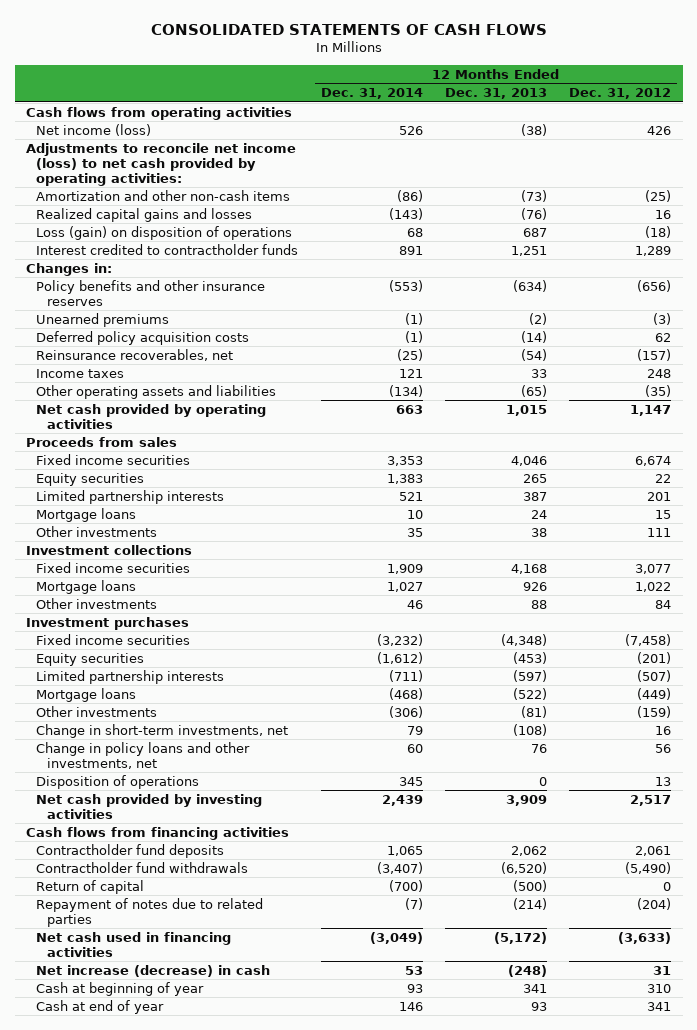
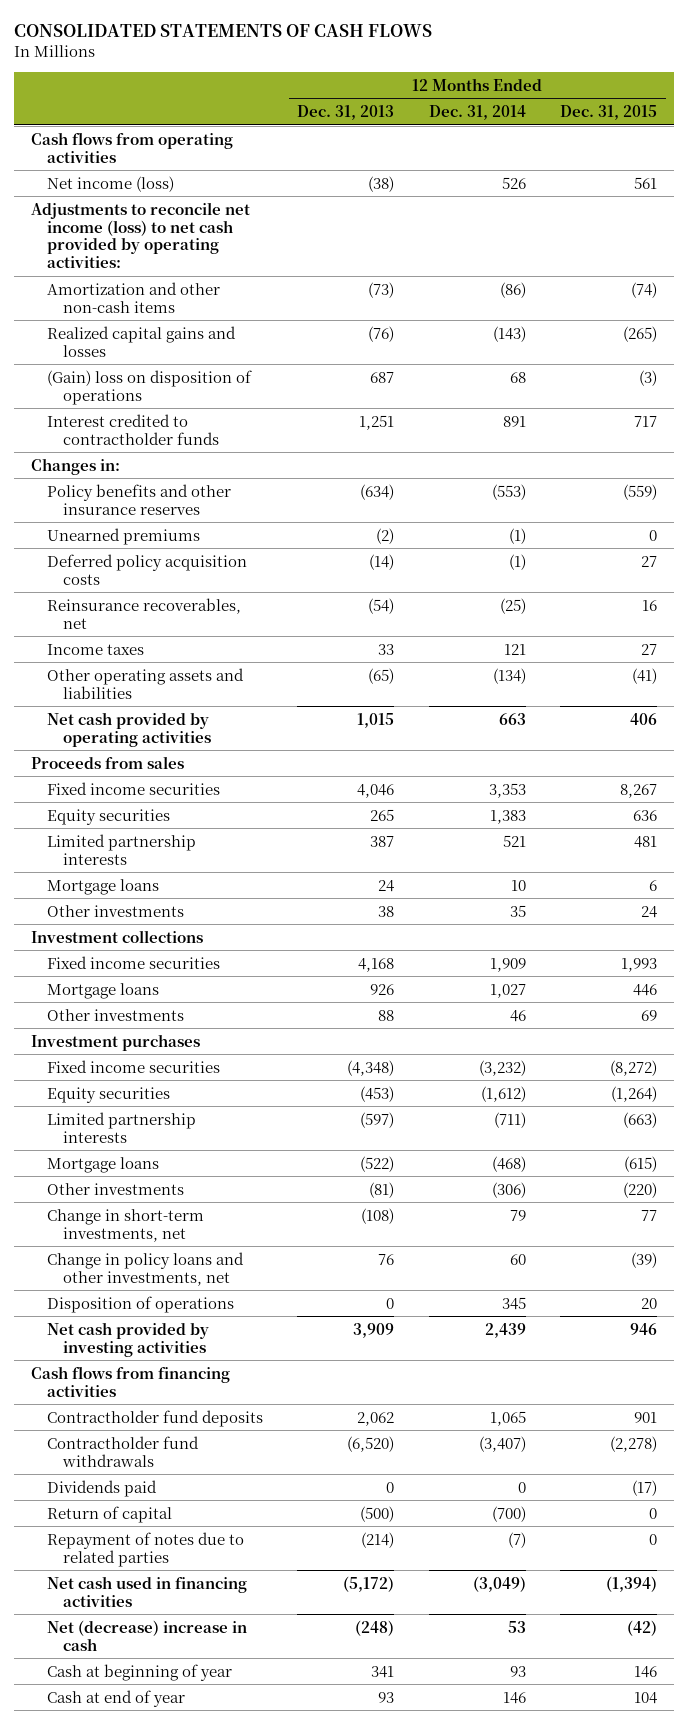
- | 12 Months Ended Dec. 31, 2014 | 12 Months Ended Dec. 31, 2013 | 12 Months Ended Dec. 31, 2012
+ | 12 Months Ended Dec. 31, 2013 | 12 Months Ended Dec. 31, 2014 | 12 Months Ended Dec. 31, 2015
- Loss (gain) on disposition of operations | 68 | 687 | (18)
+ (Gain) loss on disposition of operations | 687 | 68 | (3)
+ Dividends paid | 0 | 0 | (17)
- Net increase (decrease) in cash | 53 | (248) | 31
+ Net (decrease) increase in cash | (248) | 53 | (42)

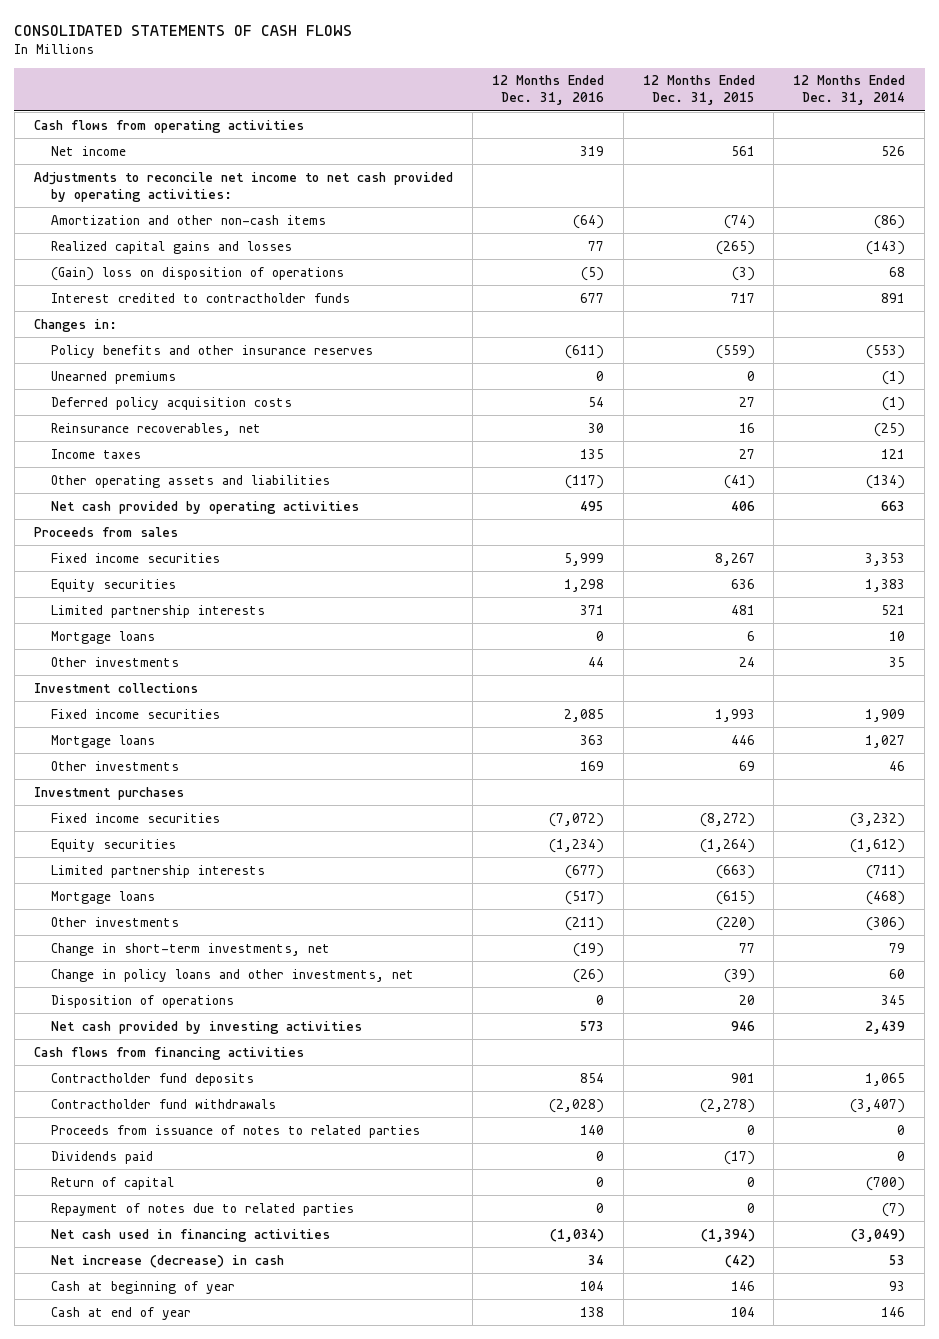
- | 12 Months Ended Dec. 31, 2013 | 12 Months Ended Dec. 31, 2014 | 12 Months Ended Dec. 31, 2015
+ | 12 Months Ended Dec. 31, 2016 | 12 Months Ended Dec. 31, 2015 | 12 Months Ended Dec. 31, 2014
- Net income (loss) | (38) | 526 | 561
- Adjustments to reconcile net income (loss) to net cash provided by operating activities:
+ Net income | 319 | 561 | 526
+ Adjustments to reconcile net income to net cash provided by operating activities:
+ Proceeds from issuance of notes to related parties | 140 | 0 | 0
- Net (decrease) increase in cash | (248) | 53 | (42)
+ Net increase (decrease) in cash | 34 | (42) | 53

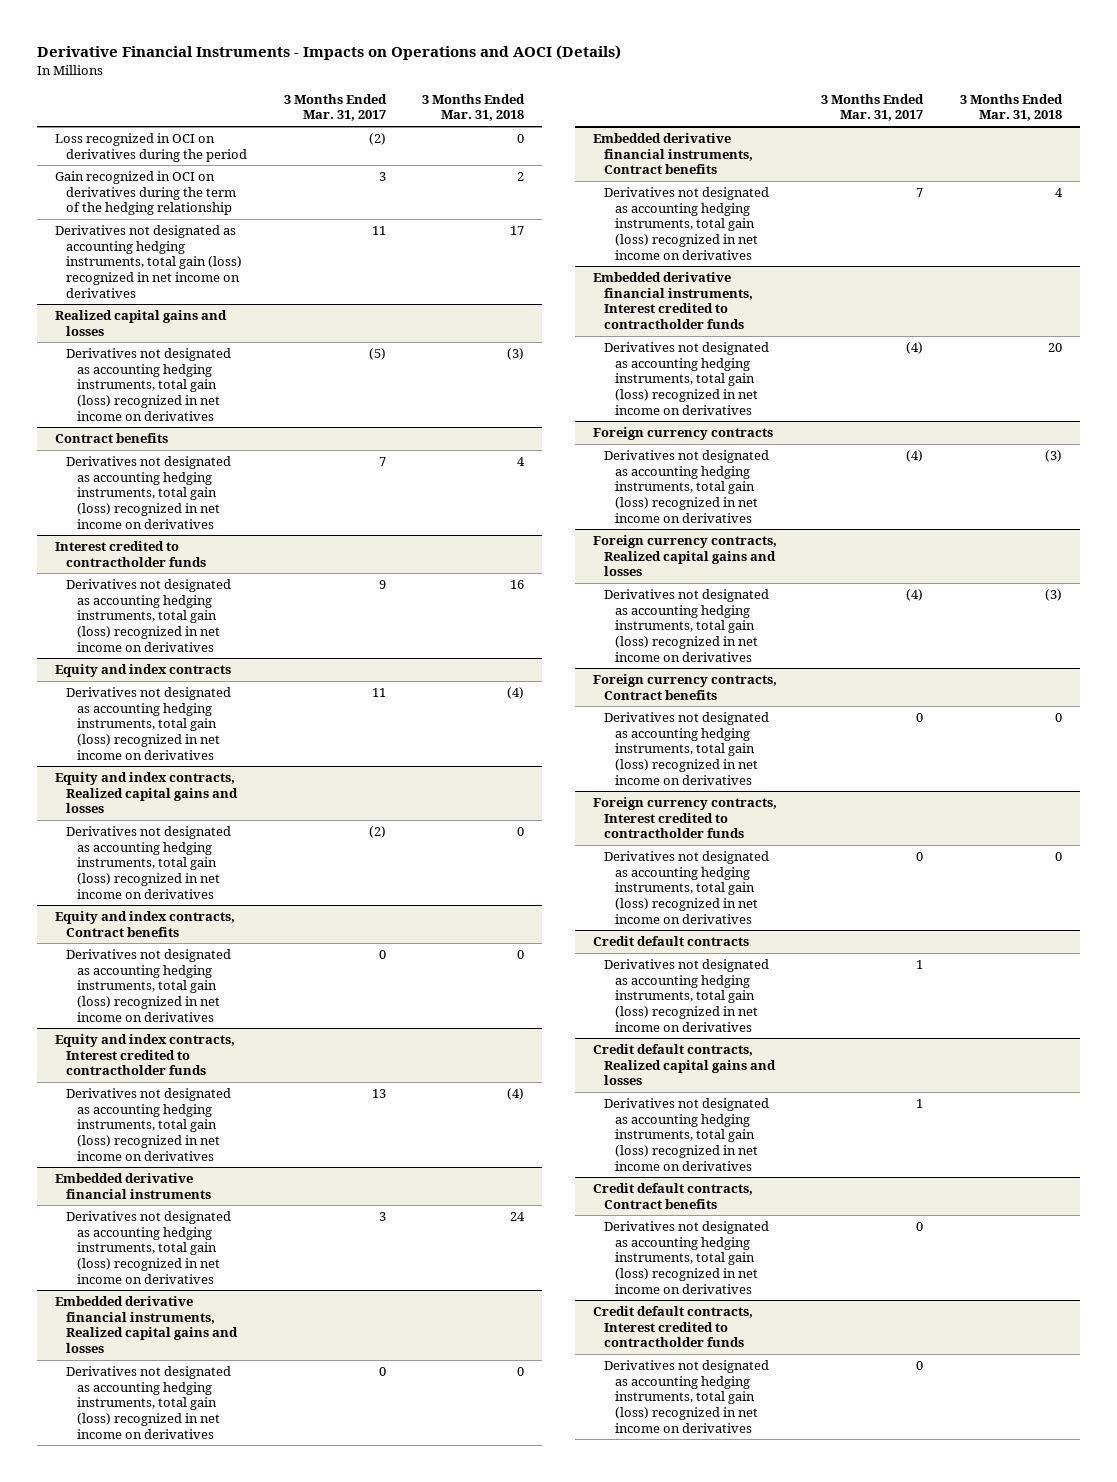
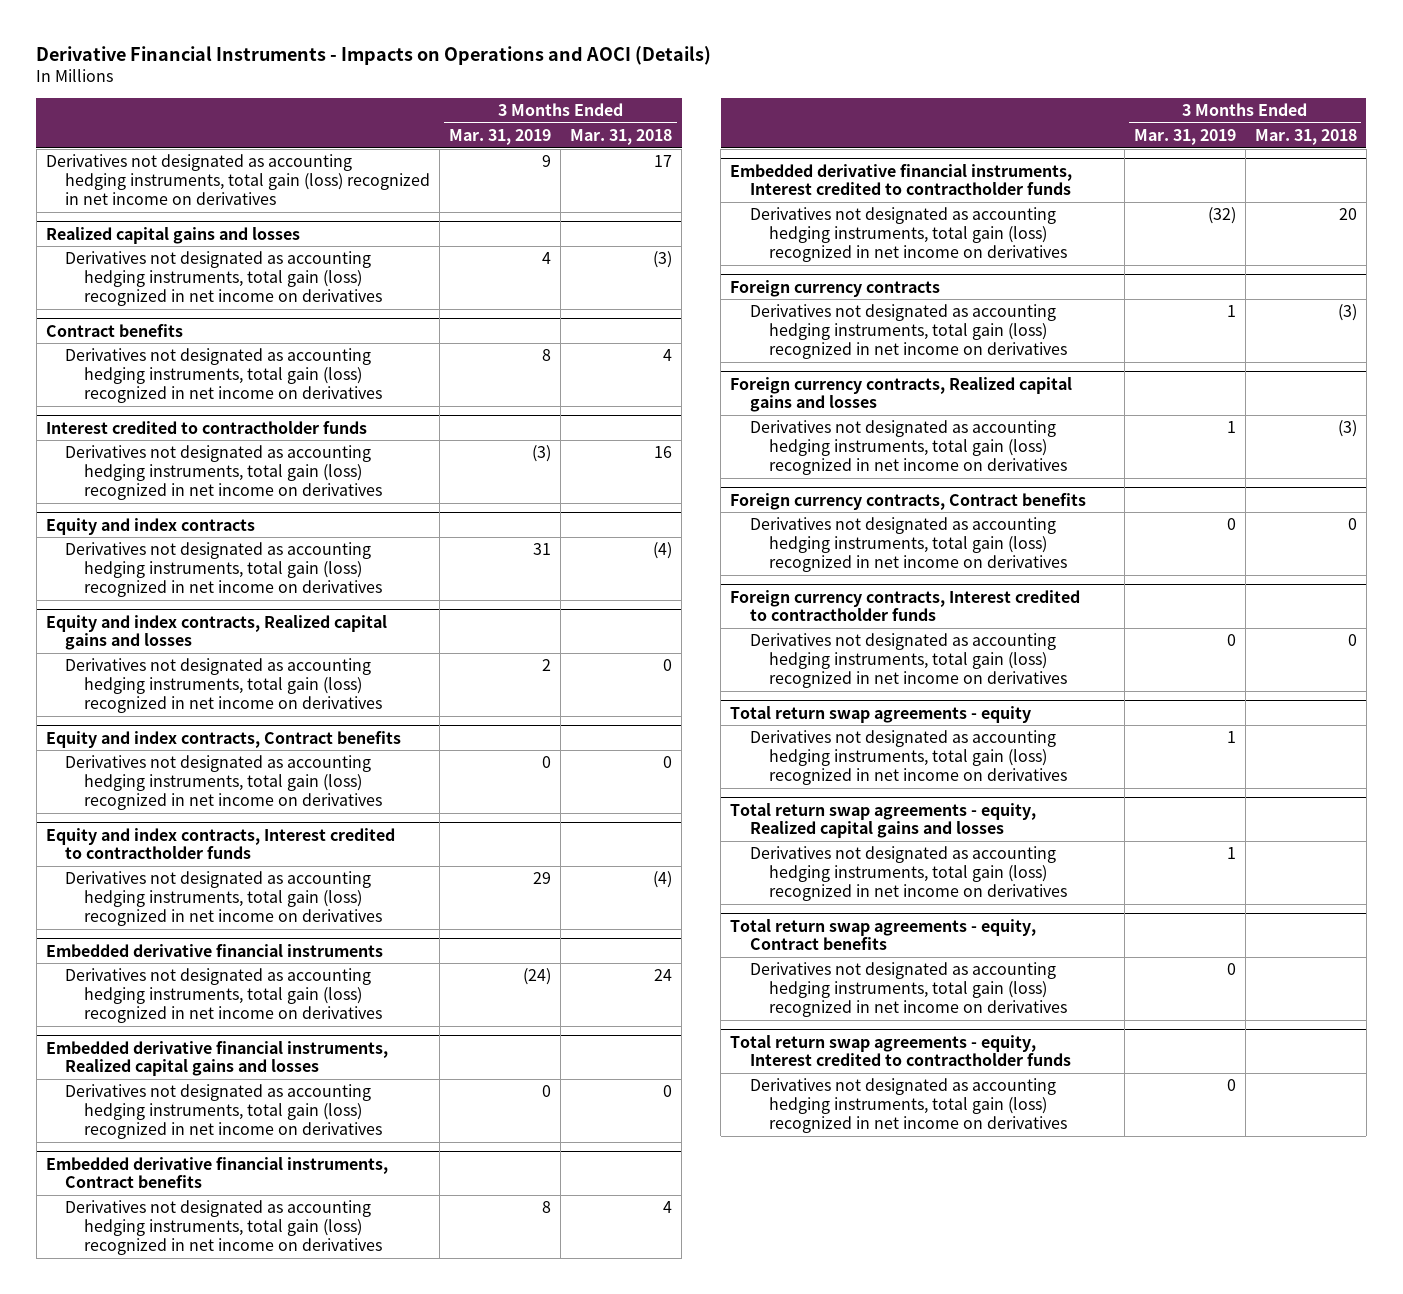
- | 3 Months Ended Mar. 31, 2017 | 3 Months Ended Mar. 31, 2018
+ | 3 Months Ended Mar. 31, 2019 | 3 Months Ended Mar. 31, 2018
- Loss recognized in OCI on derivatives during the period | (2) | 0
- Gain recognized in OCI on derivatives during the term of the hedging relationship | 3 | 2
- Credit default contracts
+ Total return swap agreements - equity
- Credit default contracts, Realized capital gains and losses
+ Total return swap agreements - equity, Realized capital gains and losses
- Credit default contracts, Contract benefits
+ Total return swap agreements - equity, Contract benefits
- Credit default contracts, Interest credited to contractholder funds
+ Total return swap agreements - equity, Interest credited to contractholder funds

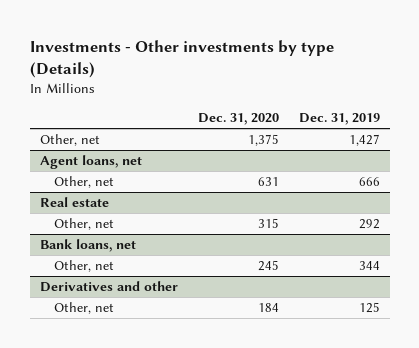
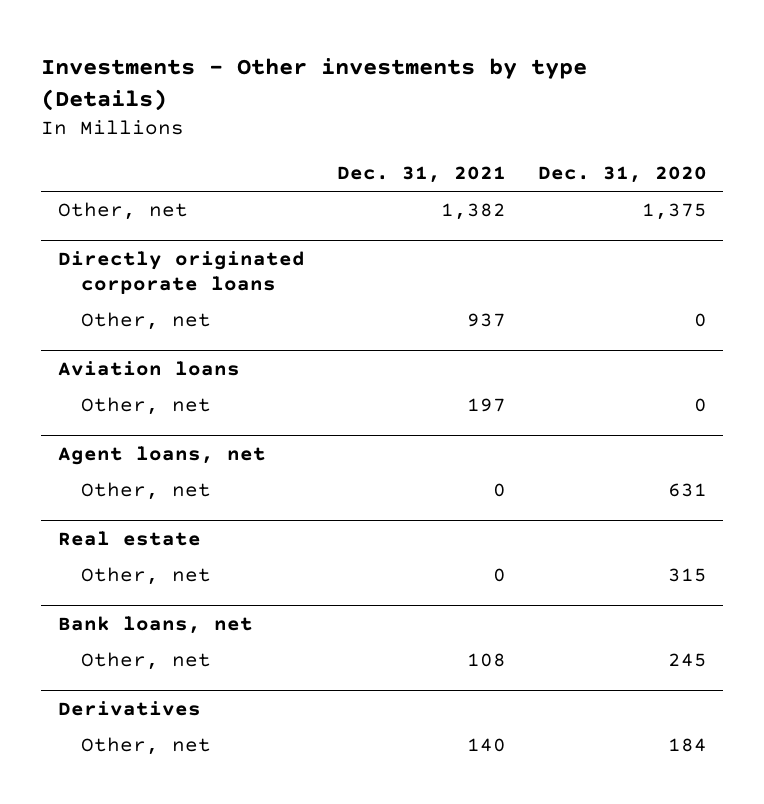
- | Dec. 31, 2020 | Dec. 31, 2019
+ | Dec. 31, 2021 | Dec. 31, 2020
+ Directly originated corporate loans
+ Other, net | 937 | 0
+ Aviation loans
+ Other, net | 197 | 0
- Derivatives and other
+ Derivatives

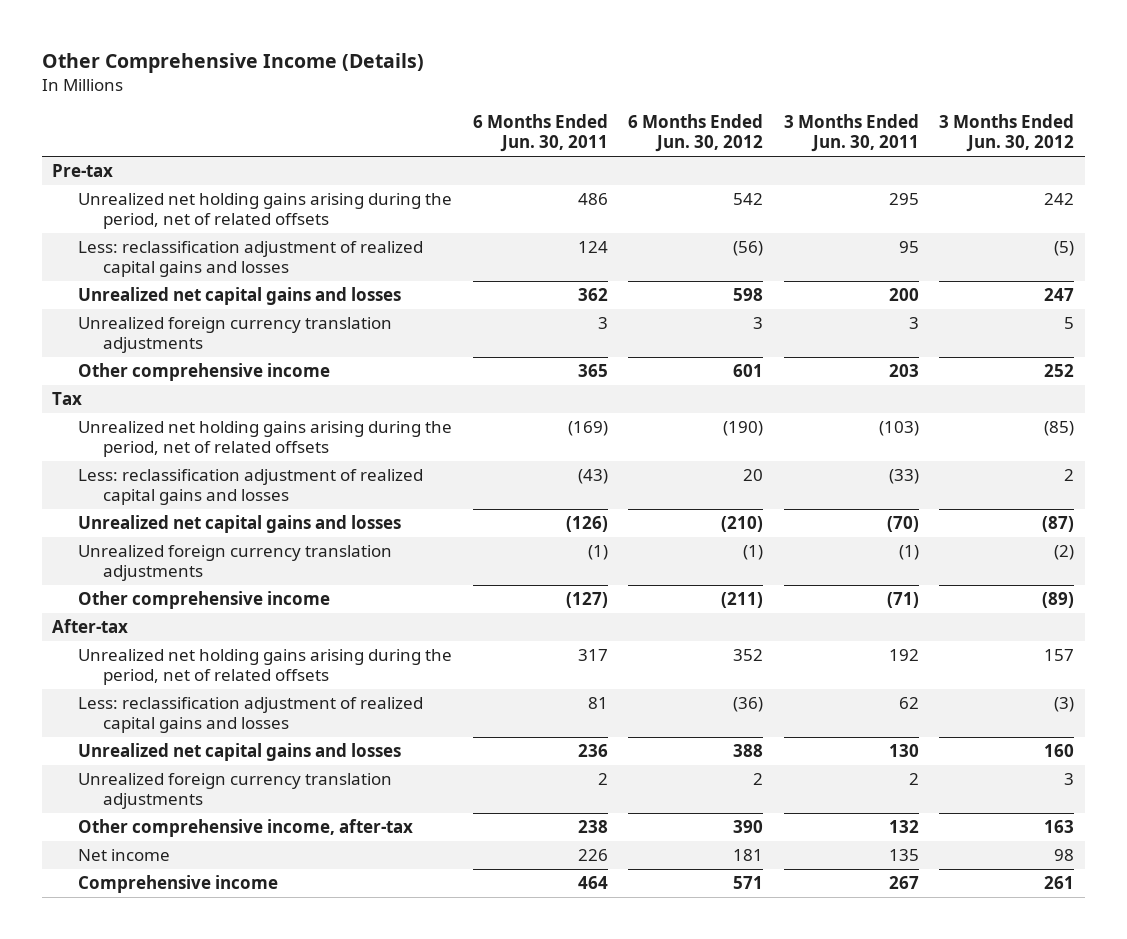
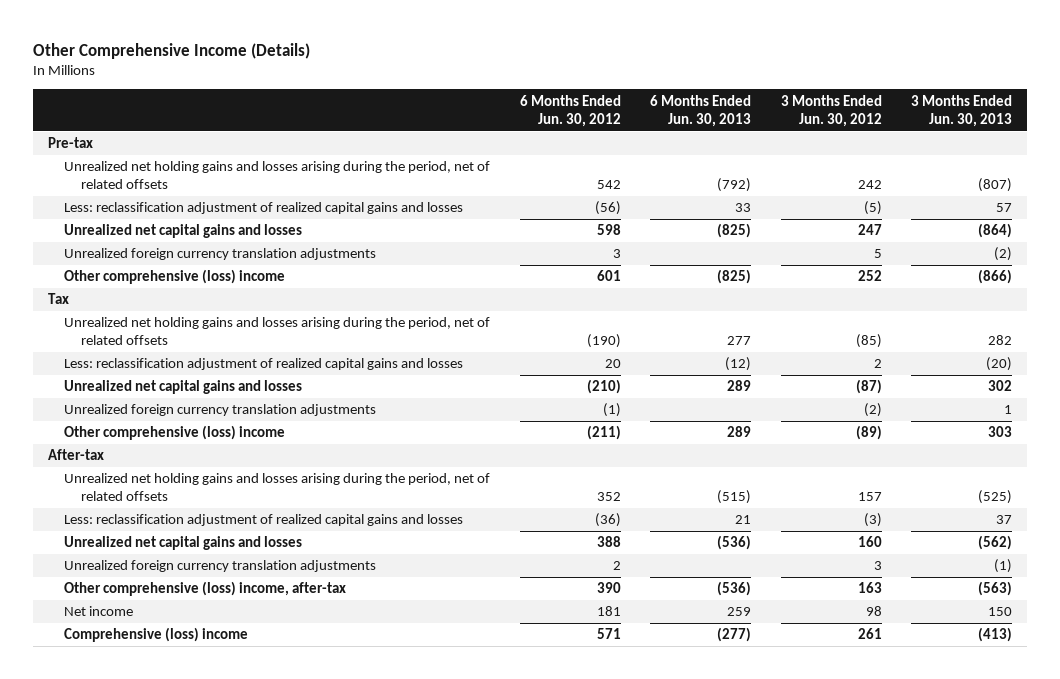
- | 6 Months Ended Jun. 30, 2011 | 6 Months Ended Jun. 30, 2012 | 3 Months Ended Jun. 30, 2011 | 3 Months Ended Jun. 30, 2012
+ | 6 Months Ended Jun. 30, 2012 | 6 Months Ended Jun. 30, 2013 | 3 Months Ended Jun. 30, 2012 | 3 Months Ended Jun. 30, 2013
- Unrealized net holding gains arising during the period, net of related offsets | 486 | 542 | 295 | 242
+ Unrealized net holding gains and losses arising during the period, net of related offsets | 542 | (792) | 242 | (807)
- Other comprehensive income | 365 | 601 | 203 | 252
+ Other comprehensive (loss) income | 601 | (825) | 252 | (866)
- Unrealized net holding gains arising during the period, net of related offsets | (169) | (190) | (103) | (85)
+ Unrealized net holding gains and losses arising during the period, net of related offsets | (190) | 277 | (85) | 282
- Other comprehensive income | (127) | (211) | (71) | (89)
+ Other comprehensive (loss) income | (211) | 289 | (89) | 303
- Unrealized net holding gains arising during the period, net of related offsets | 317 | 352 | 192 | 157
+ Unrealized net holding gains and losses arising during the period, net of related offsets | 352 | (515) | 157 | (525)
- Other comprehensive income, after-tax | 238 | 390 | 132 | 163
+ Other comprehensive (loss) income, after-tax | 390 | (536) | 163 | (563)
- Comprehensive income | 464 | 571 | 267 | 261
+ Comprehensive (loss) income | 571 | (277) | 261 | (413)

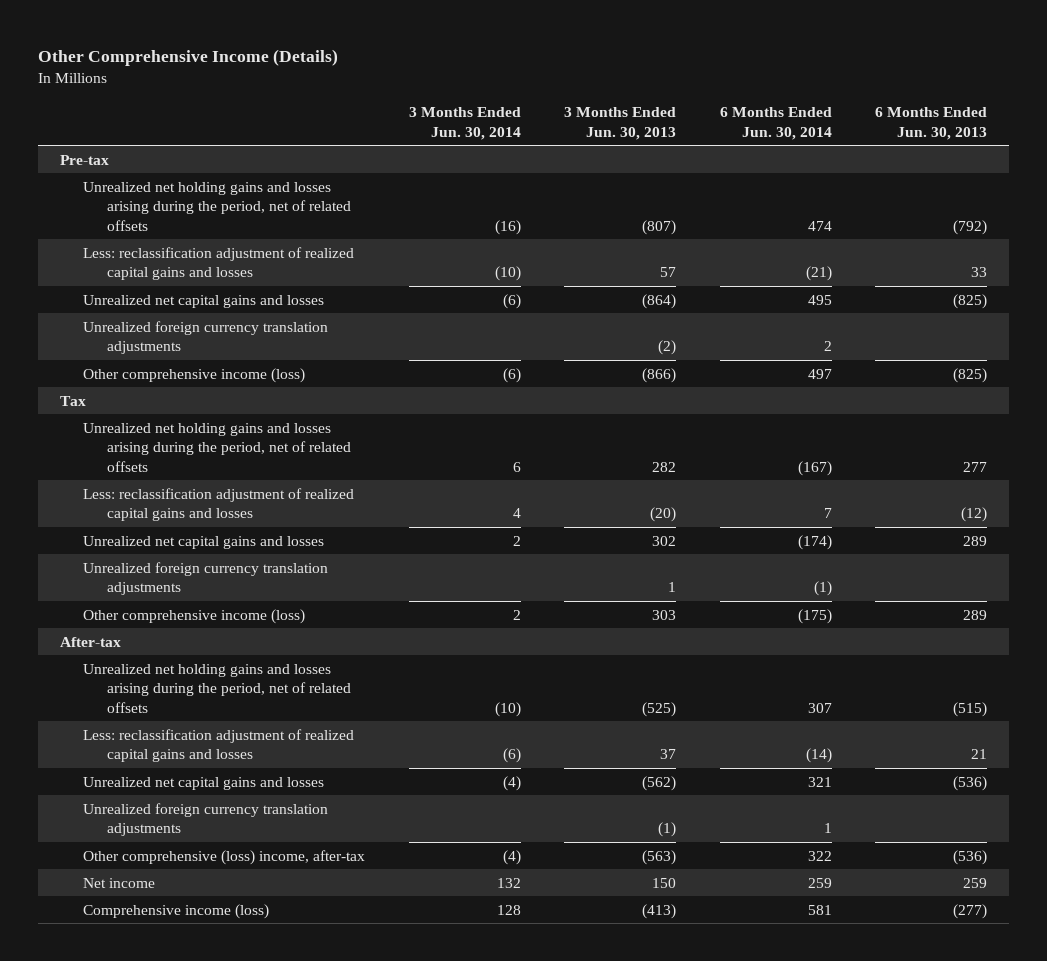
- | 6 Months Ended Jun. 30, 2012 | 6 Months Ended Jun. 30, 2013 | 3 Months Ended Jun. 30, 2012 | 3 Months Ended Jun. 30, 2013
+ | 3 Months Ended Jun. 30, 2014 | 3 Months Ended Jun. 30, 2013 | 6 Months Ended Jun. 30, 2014 | 6 Months Ended Jun. 30, 2013
- Other comprehensive (loss) income | 601 | (825) | 252 | (866)
+ Other comprehensive income (loss) | (6) | (866) | 497 | (825)
- Other comprehensive (loss) income | (211) | 289 | (89) | 303
+ Other comprehensive income (loss) | 2 | 303 | (175) | 289
- Comprehensive (loss) income | 571 | (277) | 261 | (413)
+ Comprehensive income (loss) | 128 | (413) | 581 | (277)

